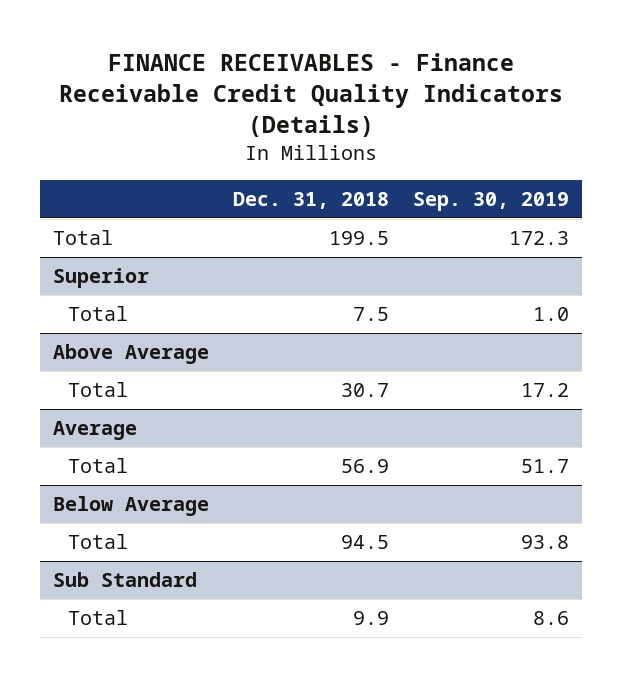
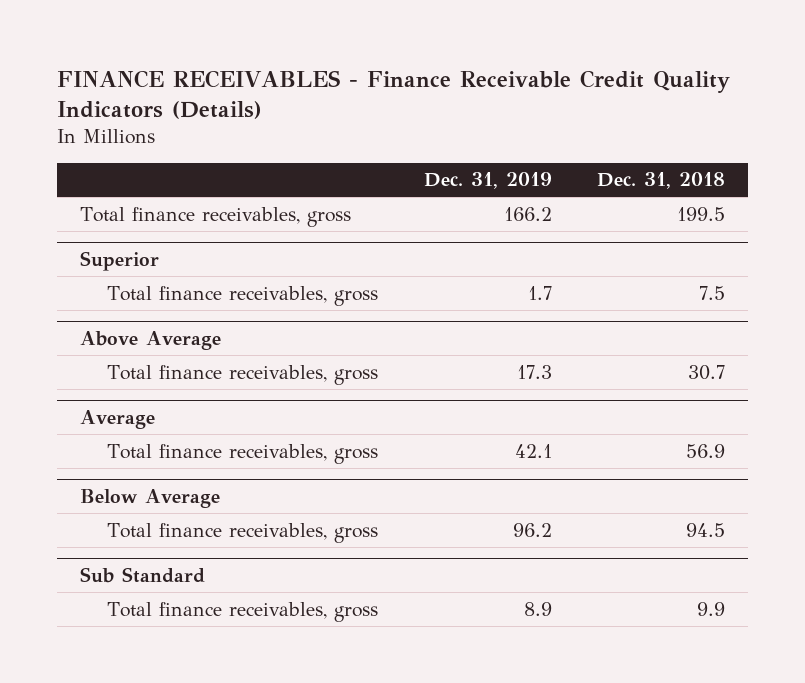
- | Dec. 31, 2018 | Sep. 30, 2019
+ | Dec. 31, 2019 | Dec. 31, 2018
- Total | 199.5 | 172.3
+ Total finance receivables, gross | 166.2 | 199.5
@ Superior
- Total | 7.5 | 1.0
+ Total finance receivables, gross | 1.7 | 7.5
@ Above Average
- Total | 30.7 | 17.2
+ Total finance receivables, gross | 17.3 | 30.7
@ Average
- Total | 56.9 | 51.7
+ Total finance receivables, gross | 42.1 | 56.9
@ Below Average
- Total | 94.5 | 93.8
+ Total finance receivables, gross | 96.2 | 94.5
@ Sub Standard
- Total | 9.9 | 8.6
+ Total finance receivables, gross | 8.9 | 9.9

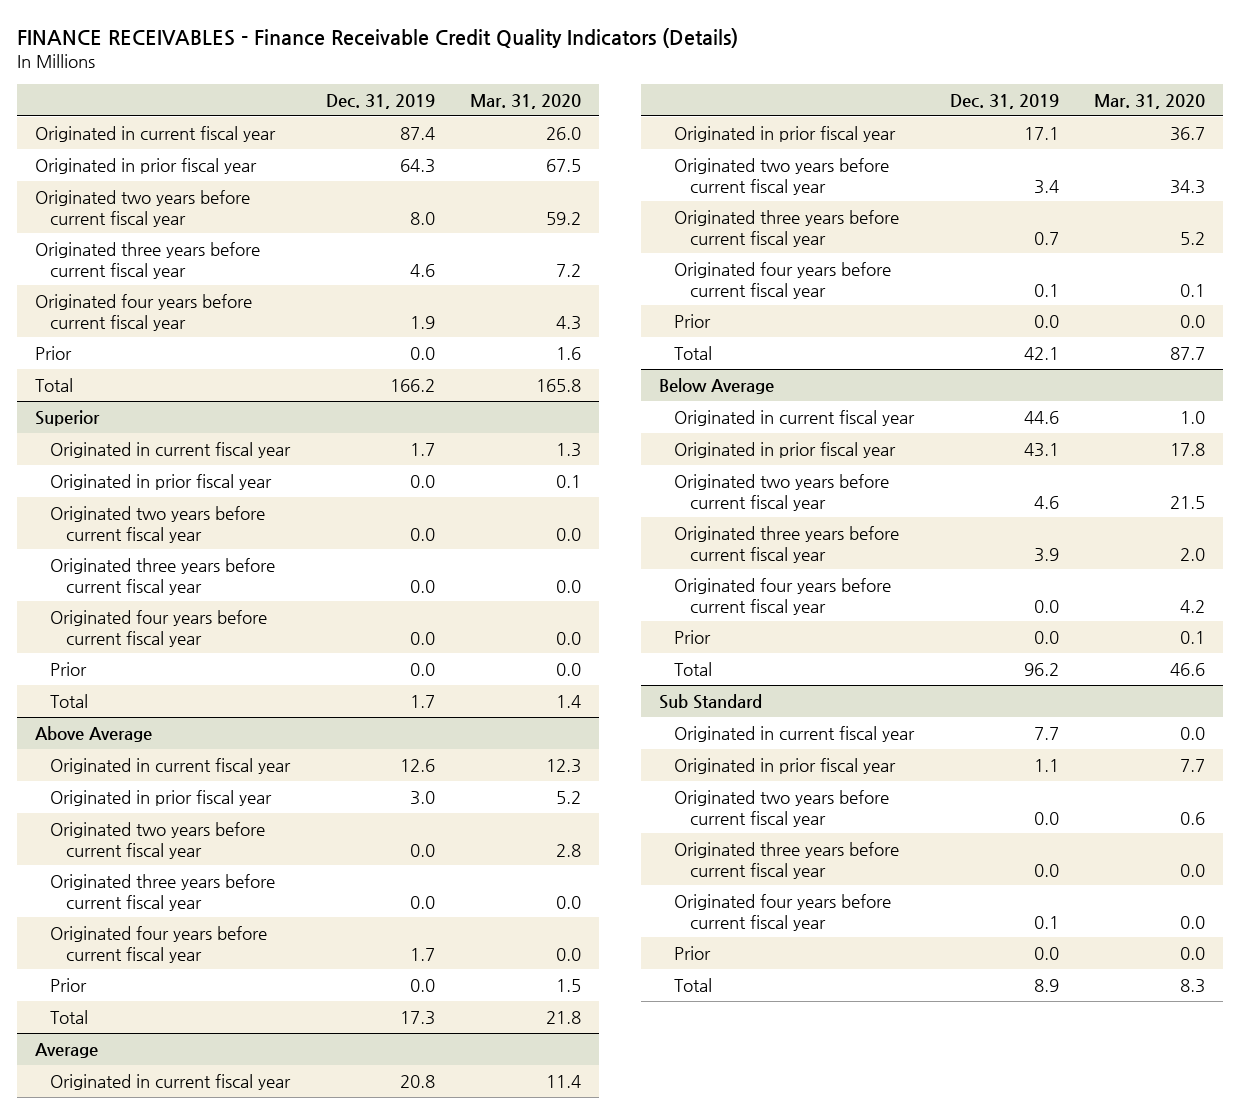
- | Dec. 31, 2019 | Dec. 31, 2018
+ | Dec. 31, 2019 | Mar. 31, 2020
- Total finance receivables, gross | 166.2 | 199.5
+ Originated in current fiscal year | 87.4 | 26.0
+ Originated in prior fiscal year | 64.3 | 67.5
+ Originated two years before current fiscal year | 8.0 | 59.2
+ Originated three years before current fiscal year | 4.6 | 7.2
+ Originated four years before current fiscal year | 1.9 | 4.3
+ Prior | 0.0 | 1.6
+ Total | 166.2 | 165.8
@ Superior
- Total finance receivables, gross | 1.7 | 7.5
+ Originated in current fiscal year | 1.7 | 1.3
+ Originated in prior fiscal year | 0.0 | 0.1
+ Originated two years before current fiscal year | 0.0 | 0.0
+ Originated three years before current fiscal year | 0.0 | 0.0
+ Originated four years before current fiscal year | 0.0 | 0.0
+ Prior | 0.0 | 0.0
+ Total | 1.7 | 1.4
@ Above Average
- Total finance receivables, gross | 17.3 | 30.7
+ Originated in current fiscal year | 12.6 | 12.3
+ Originated in prior fiscal year | 3.0 | 5.2
+ Originated two years before current fiscal year | 0.0 | 2.8
+ Originated three years before current fiscal year | 0.0 | 0.0
+ Originated four years before current fiscal year | 1.7 | 0.0
+ Prior | 0.0 | 1.5
+ Total | 17.3 | 21.8
@ Average
- Total finance receivables, gross | 42.1 | 56.9
+ Originated in current fiscal year | 20.8 | 11.4
+ Originated in prior fiscal year | 17.1 | 36.7
+ Originated two years before current fiscal year | 3.4 | 34.3
+ Originated three years before current fiscal year | 0.7 | 5.2
+ Originated four years before current fiscal year | 0.1 | 0.1
+ Prior | 0.0 | 0.0
+ Total | 42.1 | 87.7
@ Below Average
- Total finance receivables, gross | 96.2 | 94.5
+ Originated in current fiscal year | 44.6 | 1.0
+ Originated in prior fiscal year | 43.1 | 17.8
+ Originated two years before current fiscal year | 4.6 | 21.5
+ Originated three years before current fiscal year | 3.9 | 2.0
+ Originated four years before current fiscal year | 0.0 | 4.2
+ Prior | 0.0 | 0.1
+ Total | 96.2 | 46.6
@ Sub Standard
- Total finance receivables, gross | 8.9 | 9.9
+ Originated in current fiscal year | 7.7 | 0.0
+ Originated in prior fiscal year | 1.1 | 7.7
+ Originated two years before current fiscal year | 0.0 | 0.6
+ Originated three years before current fiscal year | 0.0 | 0.0
+ Originated four years before current fiscal year | 0.1 | 0.0
+ Prior | 0.0 | 0.0
+ Total | 8.9 | 8.3

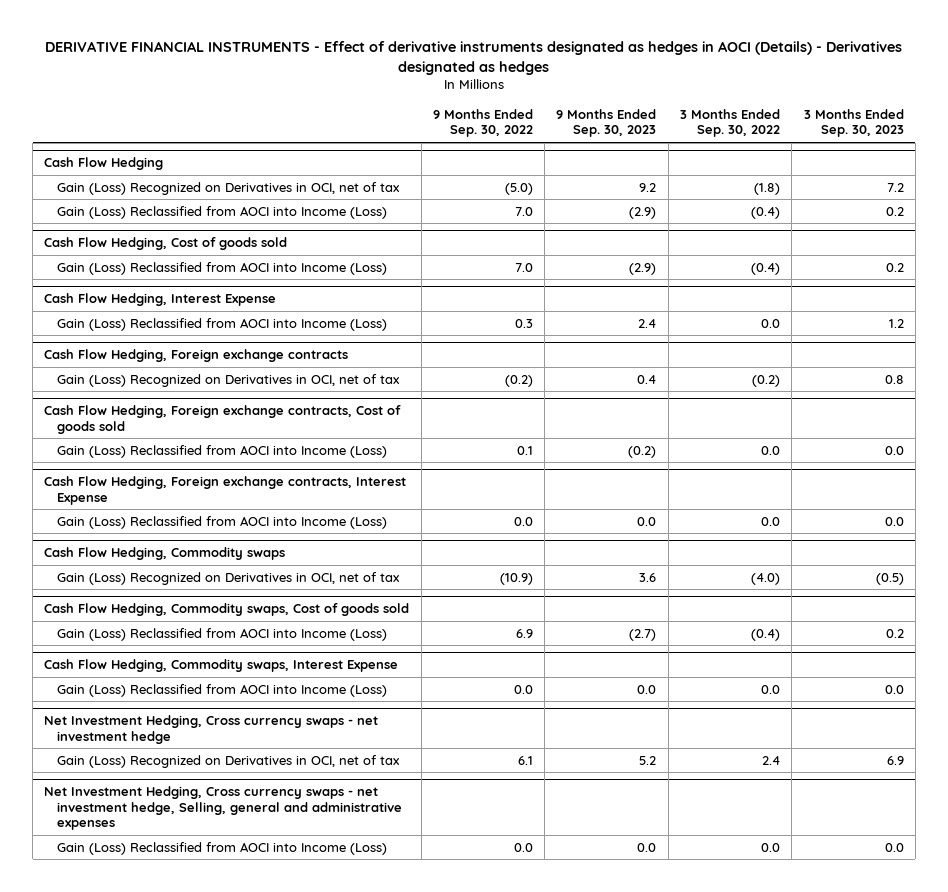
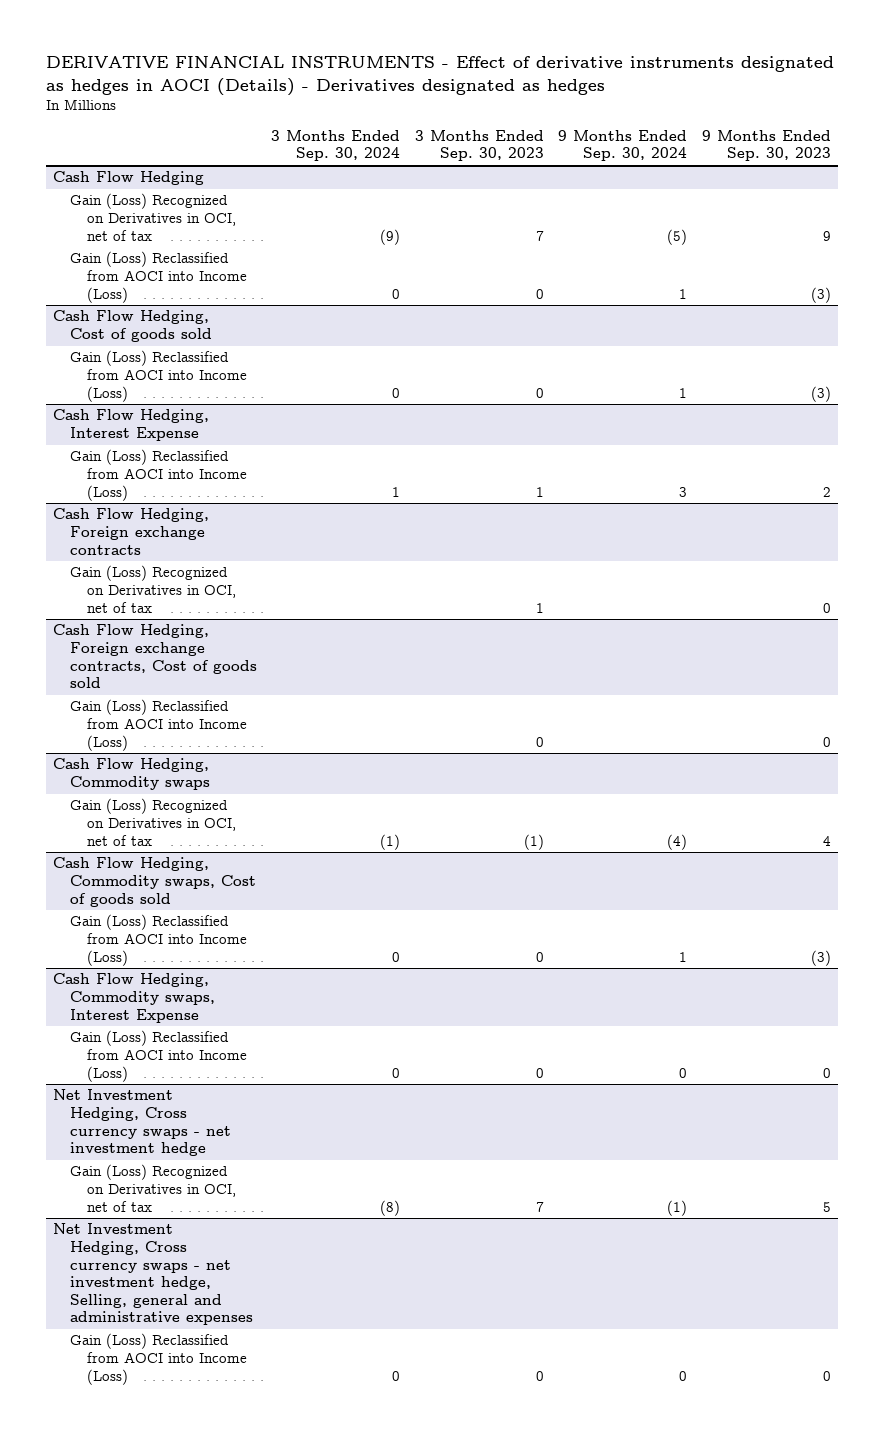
- | 9 Months Ended Sep. 30, 2022 | 9 Months Ended Sep. 30, 2023 | 3 Months Ended Sep. 30, 2022 | 3 Months Ended Sep. 30, 2023
+ | 3 Months Ended Sep. 30, 2024 | 3 Months Ended Sep. 30, 2023 | 9 Months Ended Sep. 30, 2024 | 9 Months Ended Sep. 30, 2023
@ Cash Flow Hedging
- Gain (Loss) Recognized on Derivatives in OCI, net of tax | (5.0) | 9.2 | (1.8) | 7.2
- Gain (Loss) Reclassified from AOCI into Income (Loss) | 7.0 | (2.9) | (0.4) | 0.2
+ Gain (Loss) Recognized on Derivatives in OCI, net of tax | (9) | 7 | (5) | 9
+ Gain (Loss) Reclassified from AOCI into Income (Loss) | 0 | 0 | 1 | (3)
@ Cash Flow Hedging, Cost of goods sold
- Gain (Loss) Reclassified from AOCI into Income (Loss) | 7.0 | (2.9) | (0.4) | 0.2
+ Gain (Loss) Reclassified from AOCI into Income (Loss) | 0 | 0 | 1 | (3)
@ Cash Flow Hedging, Interest Expense
- Gain (Loss) Reclassified from AOCI into Income (Loss) | 0.3 | 2.4 | 0.0 | 1.2
+ Gain (Loss) Reclassified from AOCI into Income (Loss) | 1 | 1 | 3 | 2
@ Cash Flow Hedging, Foreign exchange contracts
- Gain (Loss) Recognized on Derivatives in OCI, net of tax | (0.2) | 0.4 | (0.2) | 0.8
+ Gain (Loss) Recognized on Derivatives in OCI, net of tax | | 1 | | 0
@ Cash Flow Hedging, Foreign exchange contracts, Cost of goods sold
- Gain (Loss) Reclassified from AOCI into Income (Loss) | 0.1 | (0.2) | 0.0 | 0.0
- Cash Flow Hedging, Foreign exchange contracts, Interest Expense
- Gain (Loss) Reclassified from AOCI into Income (Loss) | 0.0 | 0.0 | 0.0 | 0.0
@ Cash Flow Hedging, Foreign exchange contracts, Cost of goods sold
+ Gain (Loss) Reclassified from AOCI into Income (Loss) | | 0 | | 0
@ Cash Flow Hedging, Commodity swaps
- Gain (Loss) Recognized on Derivatives in OCI, net of tax | (10.9) | 3.6 | (4.0) | (0.5)
+ Gain (Loss) Recognized on Derivatives in OCI, net of tax | (1) | (1) | (4) | 4
@ Cash Flow Hedging, Commodity swaps, Cost of goods sold
- Gain (Loss) Reclassified from AOCI into Income (Loss) | 6.9 | (2.7) | (0.4) | 0.2
+ Gain (Loss) Reclassified from AOCI into Income (Loss) | 0 | 0 | 1 | (3)
@ Cash Flow Hedging, Commodity swaps, Interest Expense
- Gain (Loss) Reclassified from AOCI into Income (Loss) | 0.0 | 0.0 | 0.0 | 0.0
+ Gain (Loss) Reclassified from AOCI into Income (Loss) | 0 | 0 | 0 | 0
@ Net Investment Hedging, Cross currency swaps - net investment hedge
- Gain (Loss) Recognized on Derivatives in OCI, net of tax | 6.1 | 5.2 | 2.4 | 6.9
+ Gain (Loss) Recognized on Derivatives in OCI, net of tax | (8) | 7 | (1) | 5
@ Net Investment Hedging, Cross currency swaps - net investment hedge, Selling, general and administrative expenses
- Gain (Loss) Reclassified from AOCI into Income (Loss) | 0.0 | 0.0 | 0.0 | 0.0
+ Gain (Loss) Reclassified from AOCI into Income (Loss) | 0 | 0 | 0 | 0

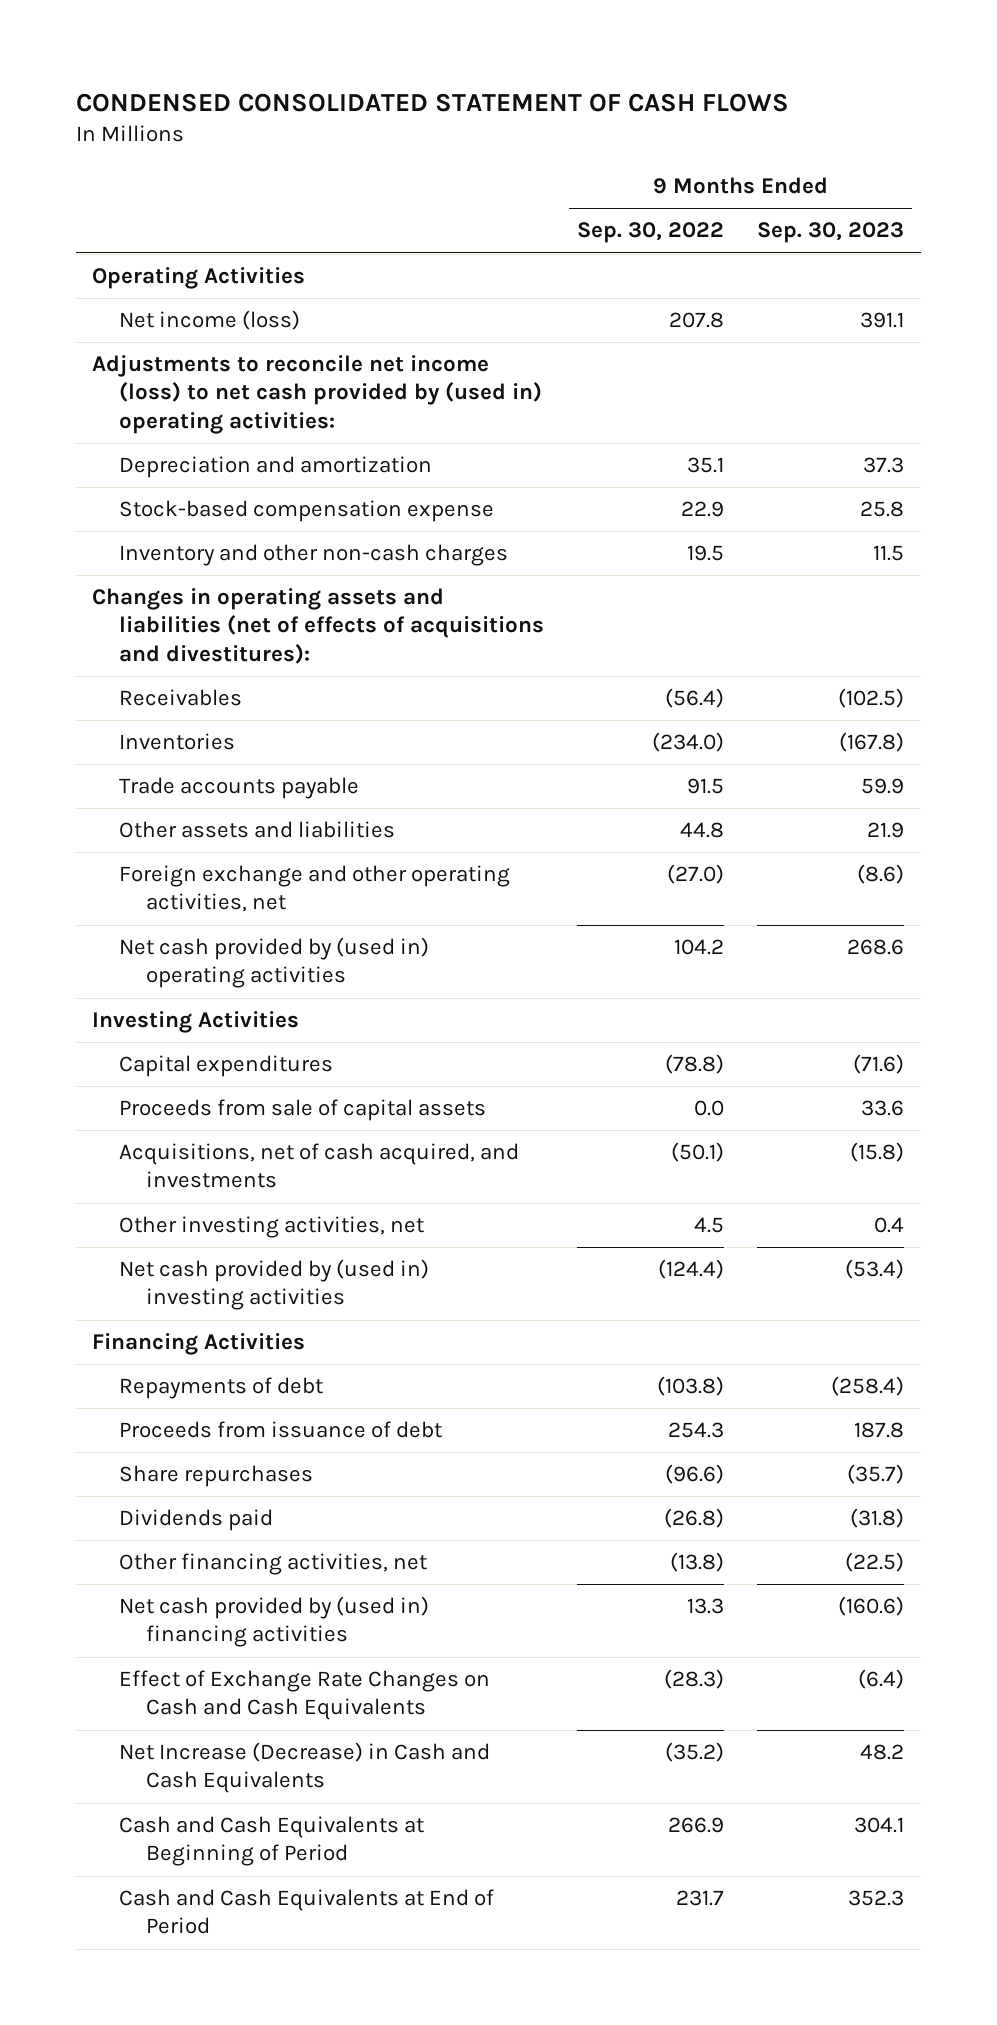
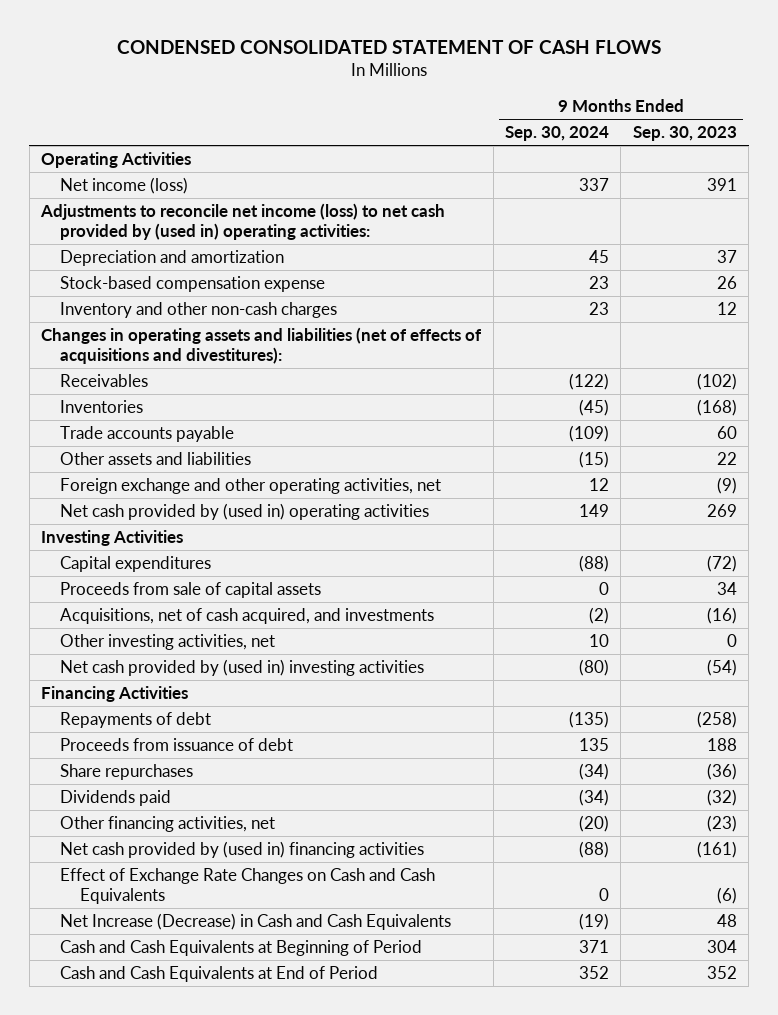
- | 9 Months Ended Sep. 30, 2022 | 9 Months Ended Sep. 30, 2023
+ | 9 Months Ended Sep. 30, 2024 | 9 Months Ended Sep. 30, 2023
- Net income (loss) | 207.8 | 391.1
+ Net income (loss) | 337 | 391
- Depreciation and amortization | 35.1 | 37.3
- Stock-based compensation expense | 22.9 | 25.8
- Inventory and other non-cash charges | 19.5 | 11.5
+ Depreciation and amortization | 45 | 37
+ Stock-based compensation expense | 23 | 26
+ Inventory and other non-cash charges | 23 | 12
- Receivables | (56.4) | (102.5)
- Inventories | (234.0) | (167.8)
- Trade accounts payable | 91.5 | 59.9
- Other assets and liabilities | 44.8 | 21.9
- Foreign exchange and other operating activities, net | (27.0) | (8.6)
- Net cash provided by (used in) operating activities | 104.2 | 268.6
+ Receivables | (122) | (102)
+ Inventories | (45) | (168)
+ Trade accounts payable | (109) | 60
+ Other assets and liabilities | (15) | 22
+ Foreign exchange and other operating activities, net | 12 | (9)
+ Net cash provided by (used in) operating activities | 149 | 269
- Capital expenditures | (78.8) | (71.6)
- Proceeds from sale of capital assets | 0.0 | 33.6
- Acquisitions, net of cash acquired, and investments | (50.1) | (15.8)
- Other investing activities, net | 4.5 | 0.4
- Net cash provided by (used in) investing activities | (124.4) | (53.4)
+ Capital expenditures | (88) | (72)
+ Proceeds from sale of capital assets | 0 | 34
+ Acquisitions, net of cash acquired, and investments | (2) | (16)
+ Other investing activities, net | 10 | 0
+ Net cash provided by (used in) investing activities | (80) | (54)
- Repayments of debt | (103.8) | (258.4)
- Proceeds from issuance of debt | 254.3 | 187.8
- Share repurchases | (96.6) | (35.7)
- Dividends paid | (26.8) | (31.8)
- Other financing activities, net | (13.8) | (22.5)
- Net cash provided by (used in) financing activities | 13.3 | (160.6)
- Effect of Exchange Rate Changes on Cash and Cash Equivalents | (28.3) | (6.4)
- Net Increase (Decrease) in Cash and Cash Equivalents | (35.2) | 48.2
- Cash and Cash Equivalents at Beginning of Period | 266.9 | 304.1
- Cash and Cash Equivalents at End of Period | 231.7 | 352.3
+ Repayments of debt | (135) | (258)
+ Proceeds from issuance of debt | 135 | 188
+ Share repurchases | (34) | (36)
+ Dividends paid | (34) | (32)
+ Other financing activities, net | (20) | (23)
+ Net cash provided by (used in) financing activities | (88) | (161)
+ Effect of Exchange Rate Changes on Cash and Cash Equivalents | 0 | (6)
+ Net Increase (Decrease) in Cash and Cash Equivalents | (19) | 48
+ Cash and Cash Equivalents at Beginning of Period | 371 | 304
+ Cash and Cash Equivalents at End of Period | 352 | 352

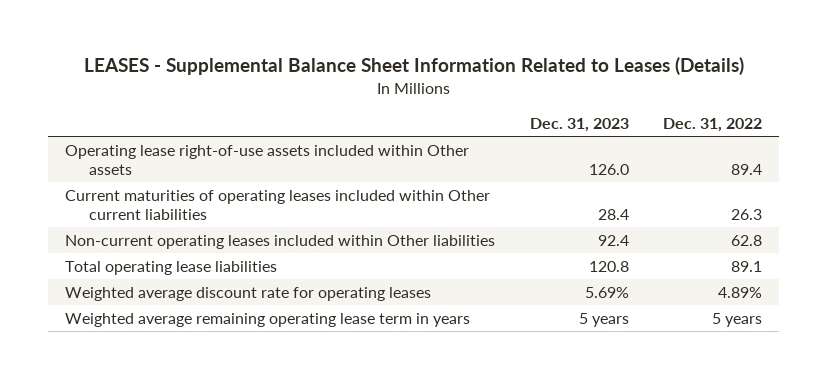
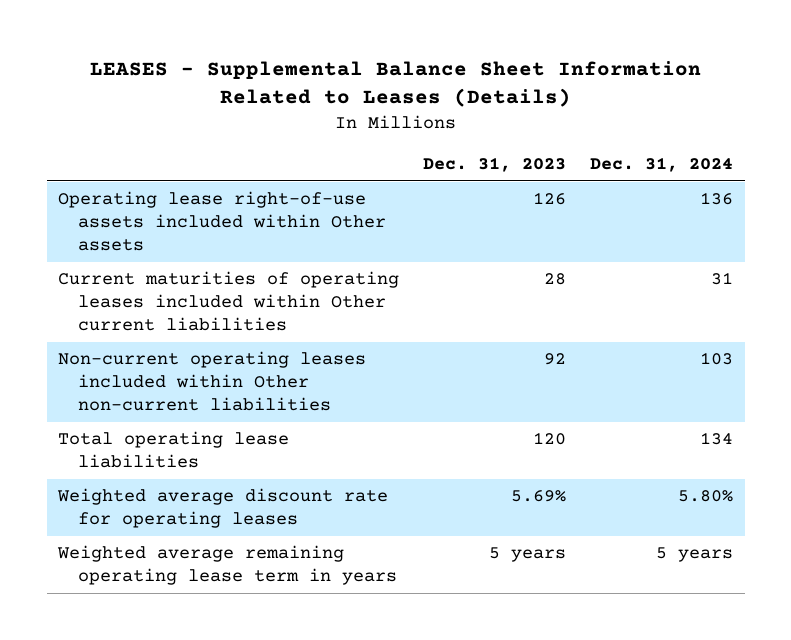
- | Dec. 31, 2023 | Dec. 31, 2022
+ | Dec. 31, 2023 | Dec. 31, 2024
- Operating lease right-of-use assets included within Other assets | 126.0 | 89.4
- Current maturities of operating leases included within Other current liabilities | 28.4 | 26.3
- Non-current operating leases included within Other liabilities | 92.4 | 62.8
- Total operating lease liabilities | 120.8 | 89.1
+ Operating lease right-of-use assets included within Other assets | 126 | 136
+ Current maturities of operating leases included within Other current liabilities | 28 | 31
+ Non-current operating leases included within Other non-current liabilities | 92 | 103
+ Total operating lease liabilities | 120 | 134

